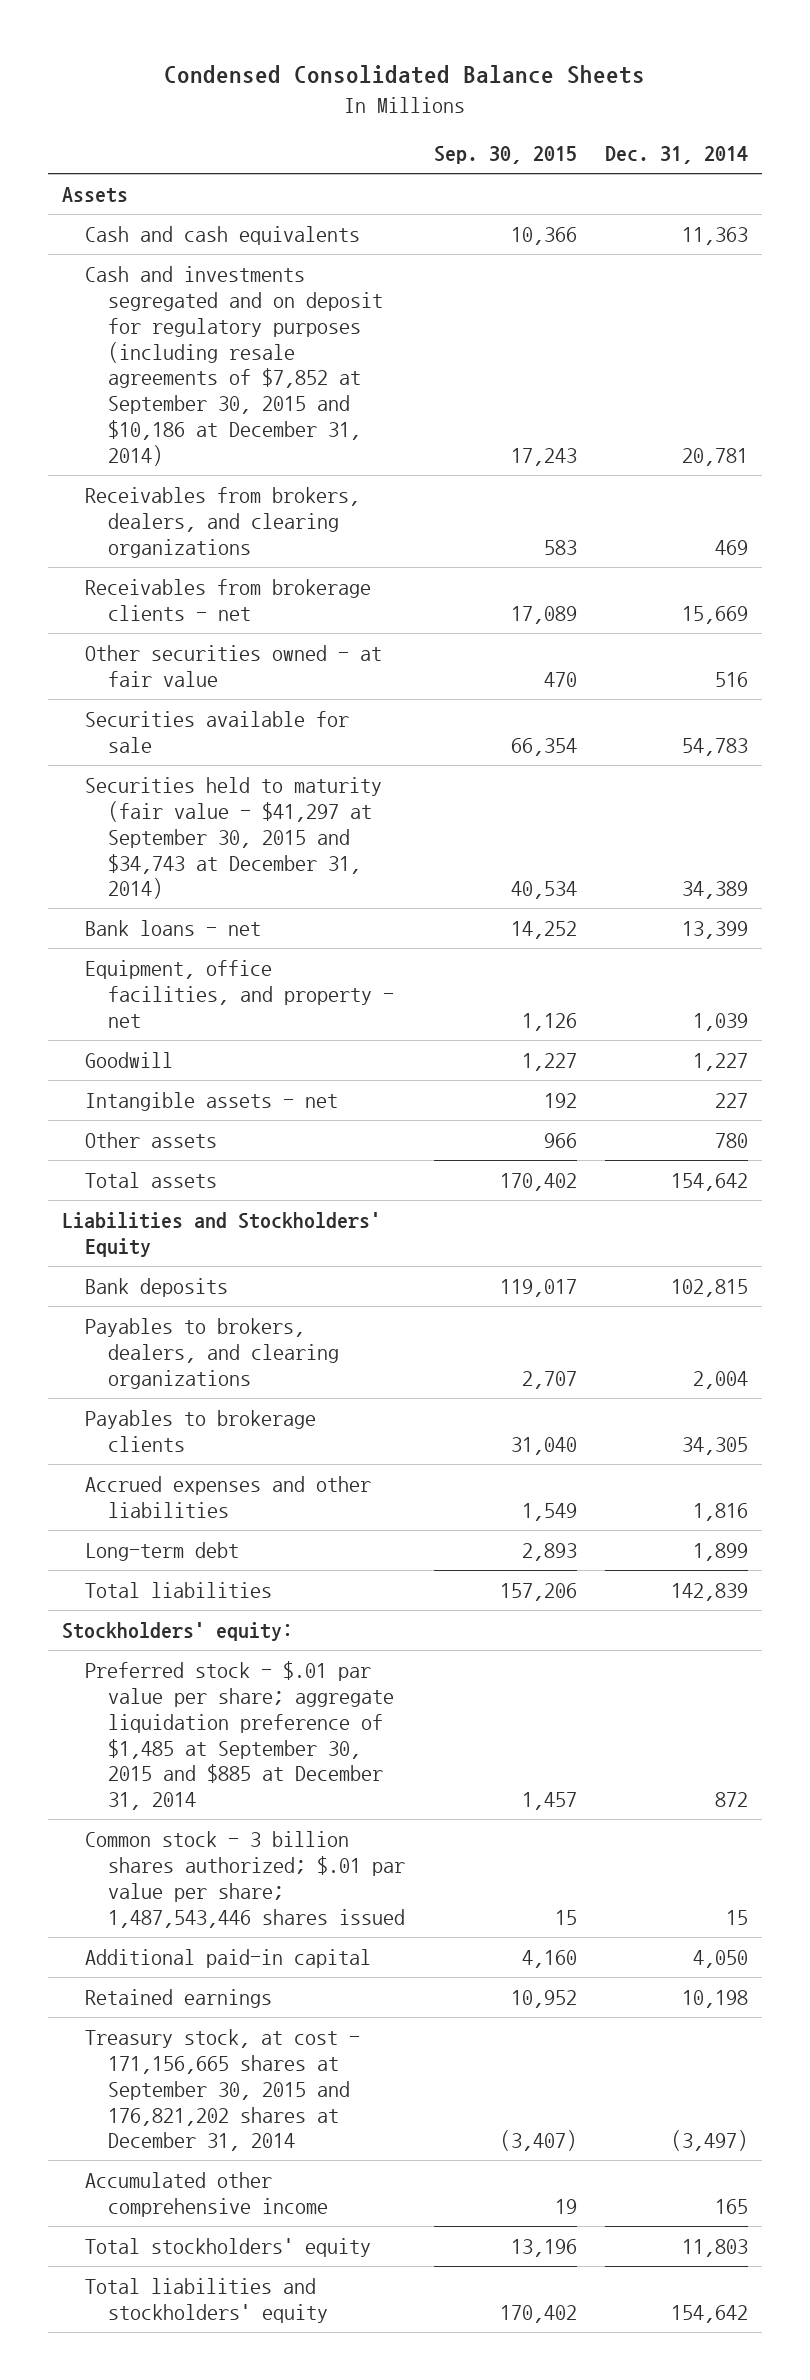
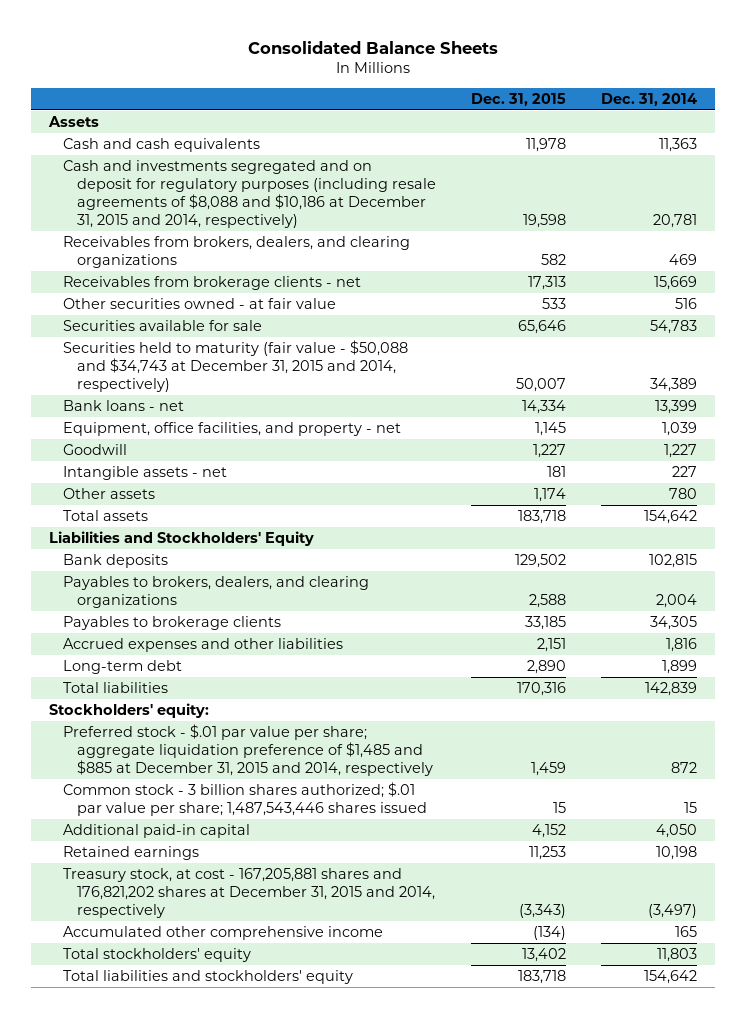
- Condensed Consolidated Balance Sheets
+ Consolidated Balance Sheets
- | Sep. 30, 2015 | Dec. 31, 2014
+ | Dec. 31, 2015 | Dec. 31, 2014
- Cash and investments segregated and on deposit for regulatory purposes (including resale agreements of $7,852 at September 30, 2015 and $10,186 at December 31, 2014) | 17,243 | 20,781
+ Cash and investments segregated and on deposit for regulatory purposes (including resale agreements of $8,088 and $10,186 at December 31, 2015 and 2014, respectively) | 19,598 | 20,781
- Securities held to maturity (fair value - $41,297 at September 30, 2015 and $34,743 at December 31, 2014) | 40,534 | 34,389
+ Securities held to maturity (fair value - $50,088 and $34,743 at December 31, 2015 and 2014, respectively) | 50,007 | 34,389
- Preferred stock - $.01 par value per share; aggregate liquidation preference of $1,485 at September 30, 2015 and $885 at December 31, 2014 | 1,457 | 872
+ Preferred stock - $.01 par value per share; aggregate liquidation preference of $1,485 and $885 at December 31, 2015 and 2014, respectively | 1,459 | 872
- Treasury stock, at cost - 171,156,665 shares at September 30, 2015 and 176,821,202 shares at December 31, 2014 | (3,407) | (3,497)
+ Treasury stock, at cost - 167,205,881 shares and 176,821,202 shares at December 31, 2015 and 2014, respectively | (3,343) | (3,497)

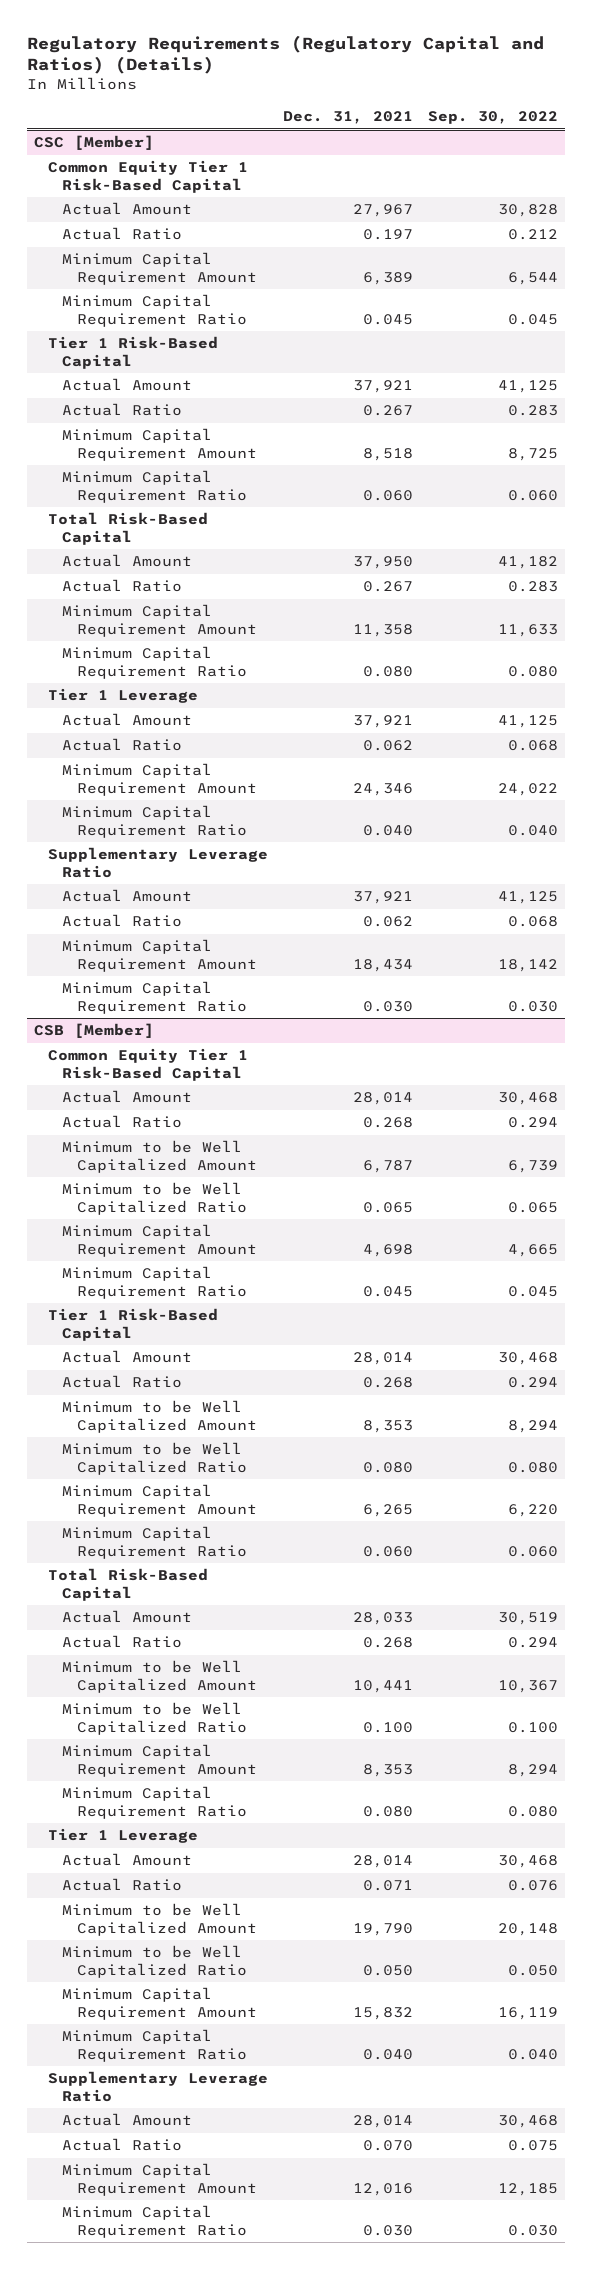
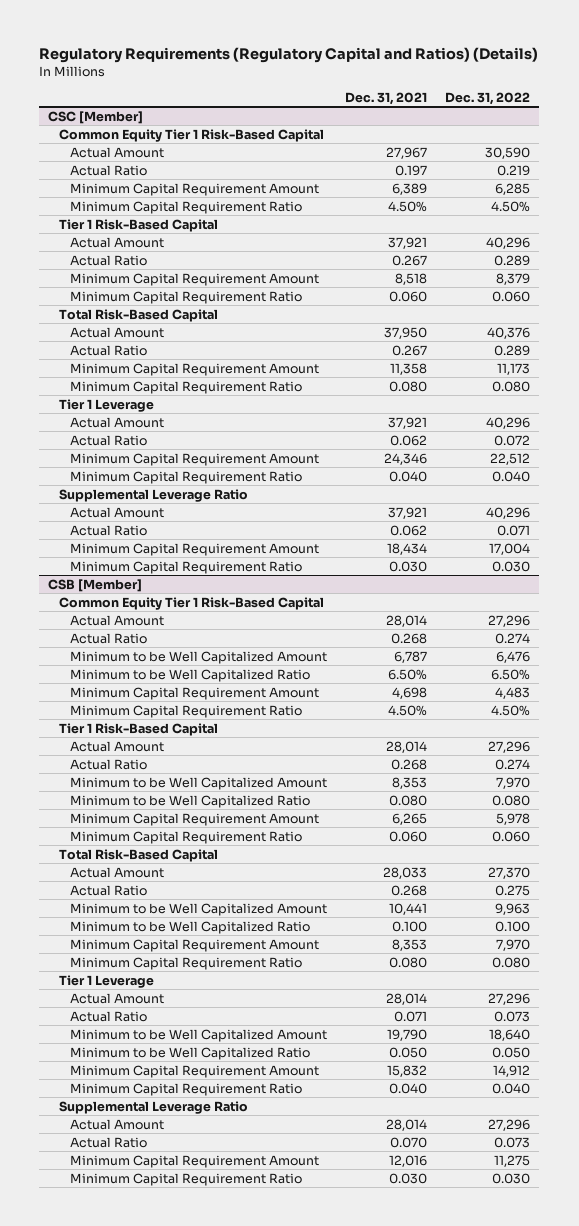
- | Dec. 31, 2021 | Sep. 30, 2022
+ | Dec. 31, 2021 | Dec. 31, 2022
@ CSC [Member]
- Minimum Capital Requirement Ratio | 0.045 | 0.045
+ Minimum Capital Requirement Ratio | 4.50% | 4.50%
- Supplementary Leverage Ratio
+ Supplemental Leverage Ratio
@ CSB [Member]
- Minimum to be Well Capitalized Ratio | 0.065 | 0.065
+ Minimum to be Well Capitalized Ratio | 6.50% | 6.50%
- Minimum Capital Requirement Ratio | 0.045 | 0.045
+ Minimum Capital Requirement Ratio | 4.50% | 4.50%
- Supplementary Leverage Ratio
+ Supplemental Leverage Ratio

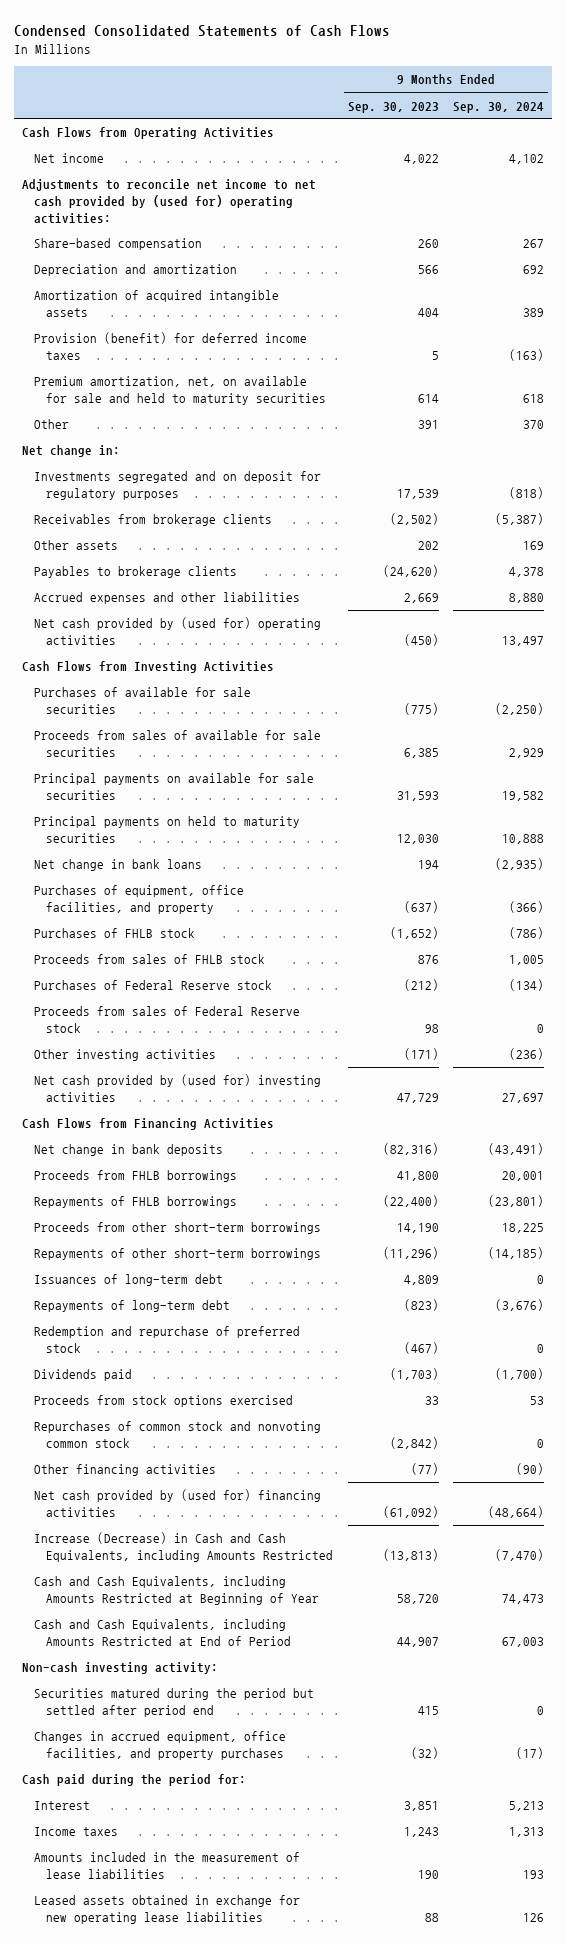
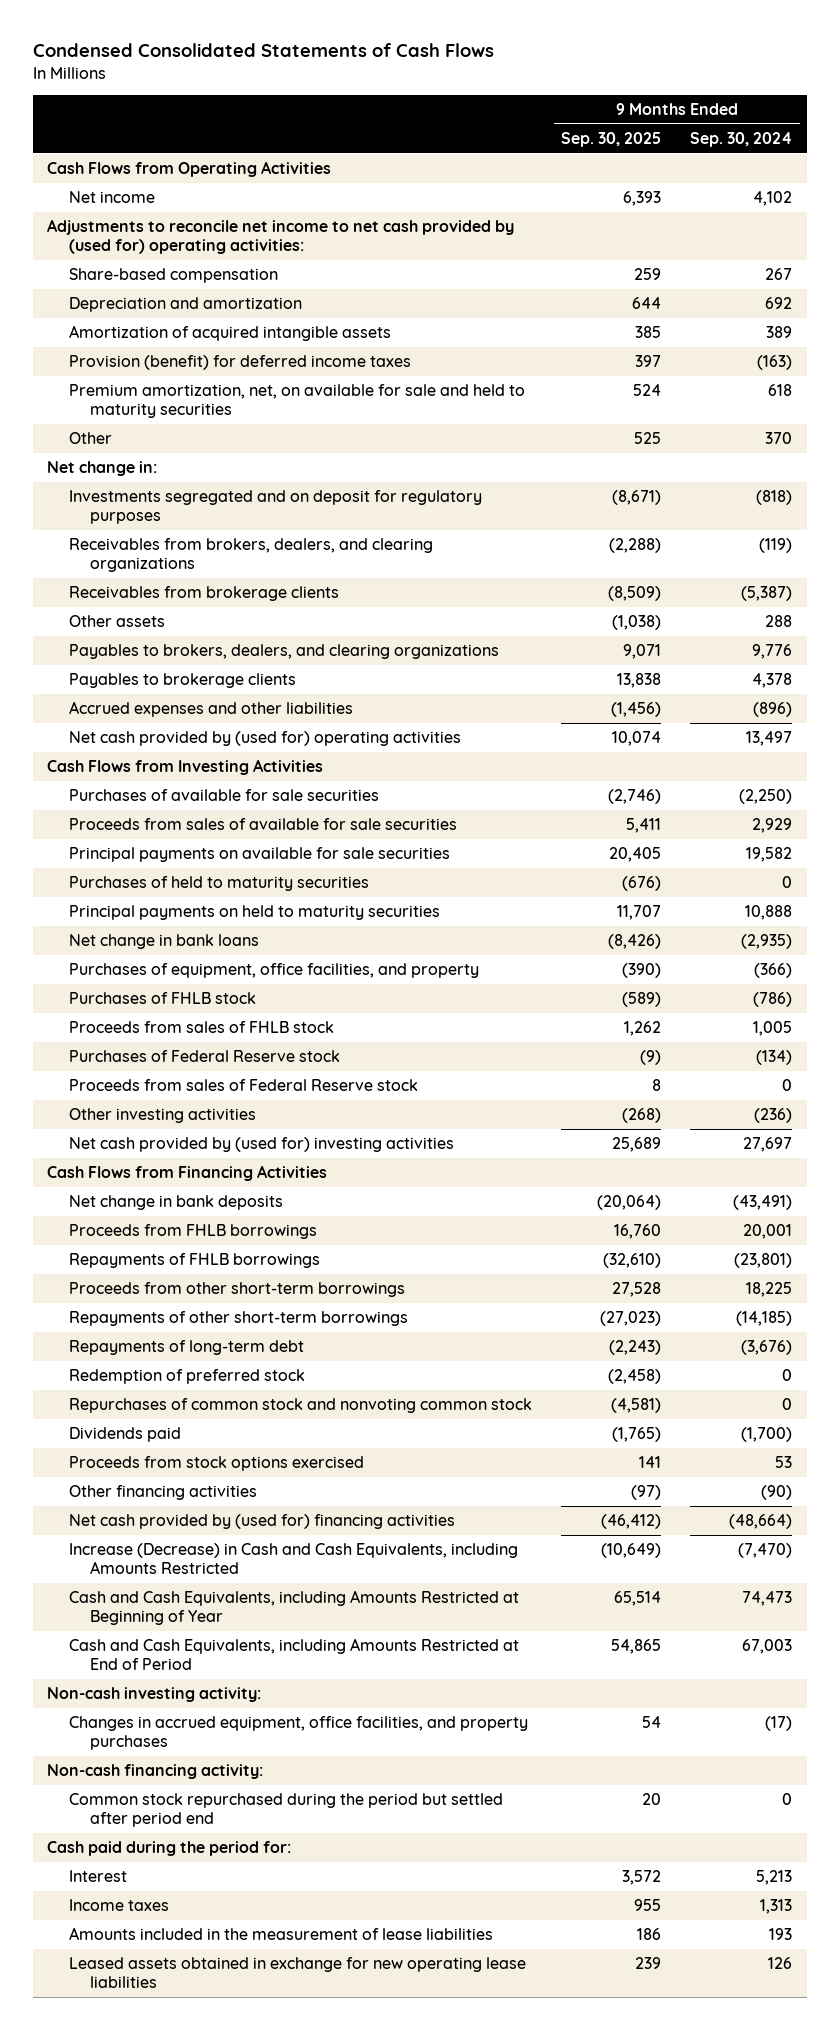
- | 9 Months Ended Sep. 30, 2023 | 9 Months Ended Sep. 30, 2024
+ | 9 Months Ended Sep. 30, 2025 | 9 Months Ended Sep. 30, 2024
+ Receivables from brokers, dealers, and clearing organizations | (2,288) | (119)
- Other assets | 202 | 169
+ Other assets | (1,038) | 288
+ Payables to brokers, dealers, and clearing organizations | 9,071 | 9,776
- Accrued expenses and other liabilities | 2,669 | 8,880
+ Accrued expenses and other liabilities | (1,456) | (896)
+ Purchases of held to maturity securities | (676) | 0
- Issuances of long-term debt | 4,809 | 0
- Redemption and repurchase of preferred stock | (467) | 0
+ Redemption of preferred stock | (2,458) | 0
moved up: Repurchases of common stock and nonvoting common stock | (4,581) | 0
- Securities matured during the period but settled after period end | 415 | 0
+ Non-cash financing activity:
+ Common stock repurchased during the period but settled after period end | 20 | 0

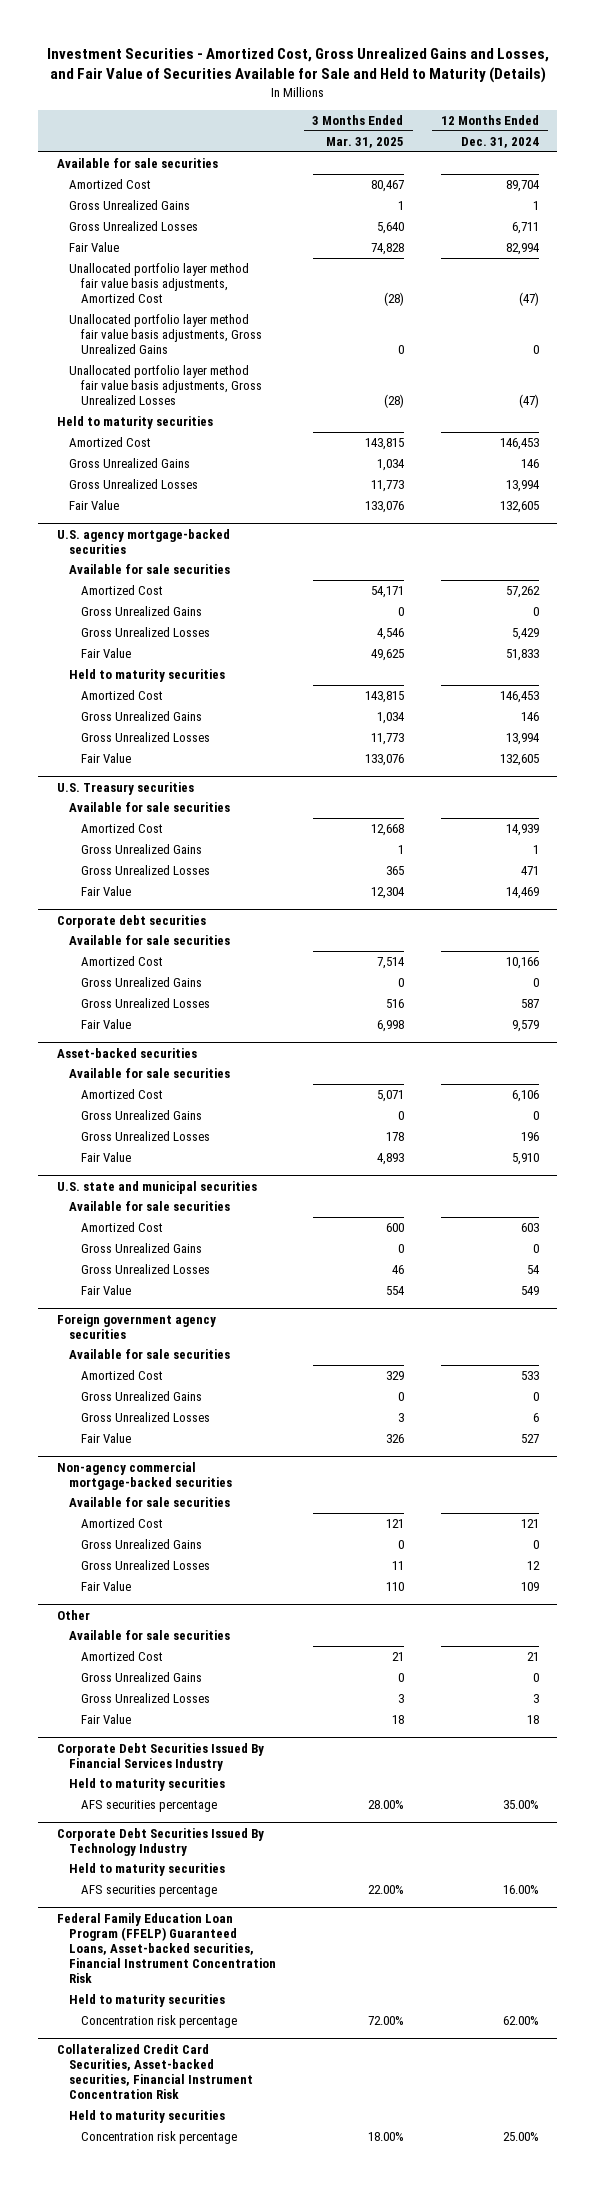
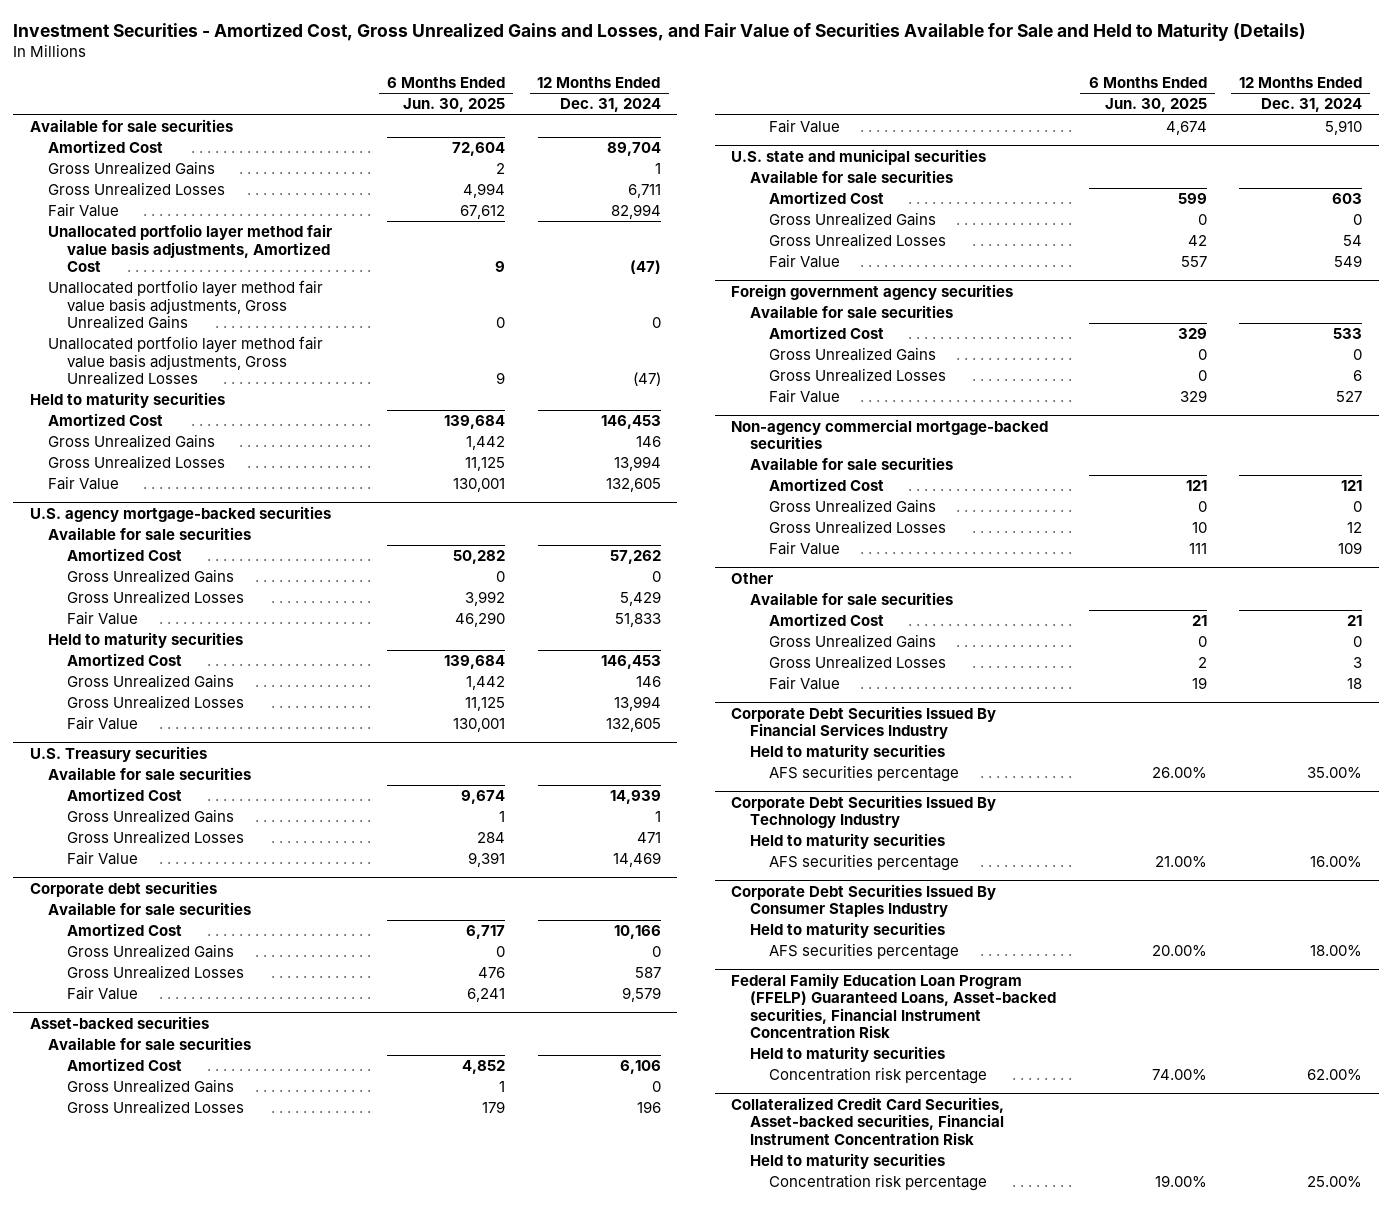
- | 3 Months Ended Mar. 31, 2025 | 12 Months Ended Dec. 31, 2024
+ | 6 Months Ended Jun. 30, 2025 | 12 Months Ended Dec. 31, 2024
+ Corporate Debt Securities Issued By Consumer Staples Industry
+ Held to maturity securities
+ AFS securities percentage | 20.00% | 18.00%

